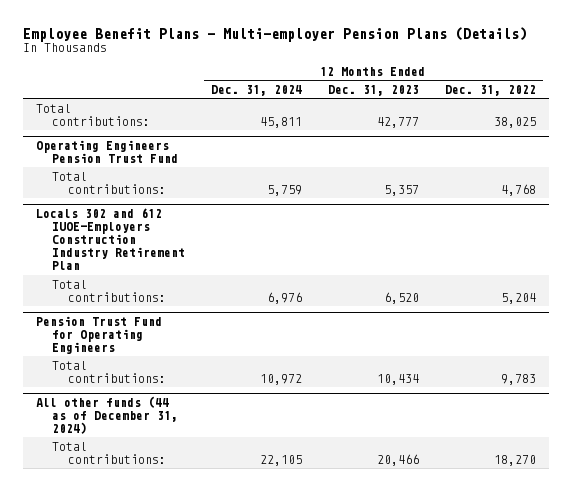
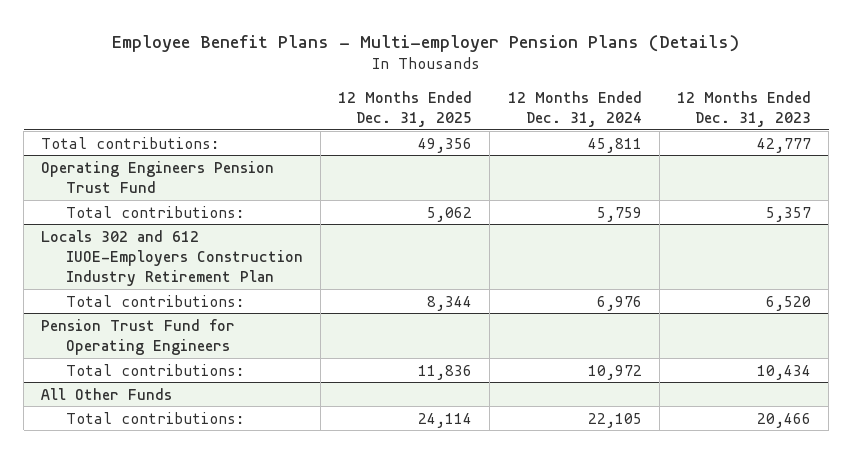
- | 12 Months Ended Dec. 31, 2024 | 12 Months Ended Dec. 31, 2023 | 12 Months Ended Dec. 31, 2022
+ | 12 Months Ended Dec. 31, 2025 | 12 Months Ended Dec. 31, 2024 | 12 Months Ended Dec. 31, 2023
- All other funds (44 as of December 31, 2024)
+ All Other Funds

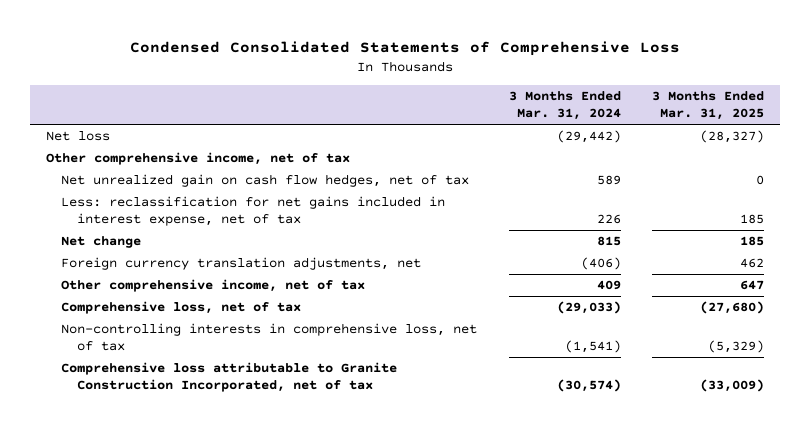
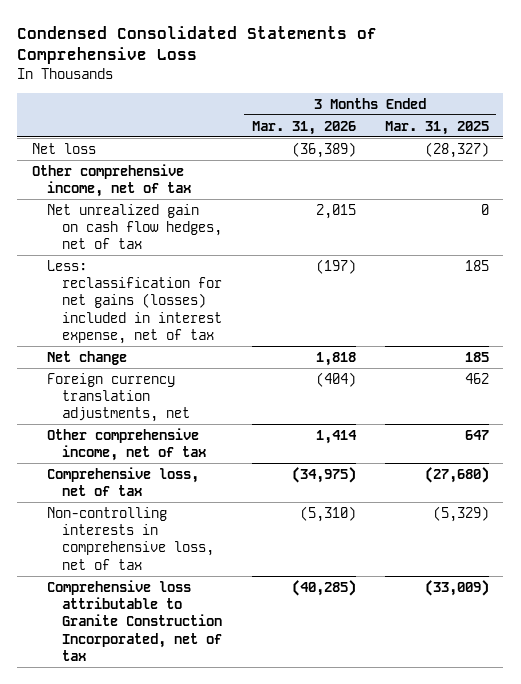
- | 3 Months Ended Mar. 31, 2024 | 3 Months Ended Mar. 31, 2025
+ | 3 Months Ended Mar. 31, 2026 | 3 Months Ended Mar. 31, 2025
- Less: reclassification for net gains included in interest expense, net of tax | 226 | 185
+ Less: reclassification for net gains (losses) included in interest expense, net of tax | (197) | 185

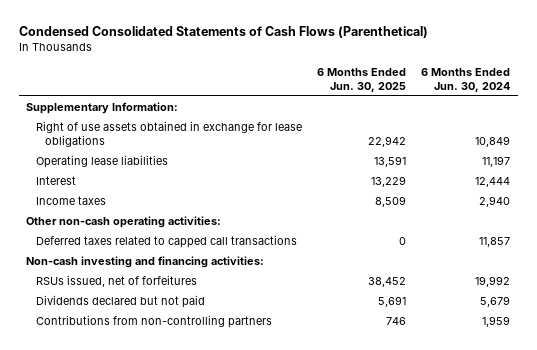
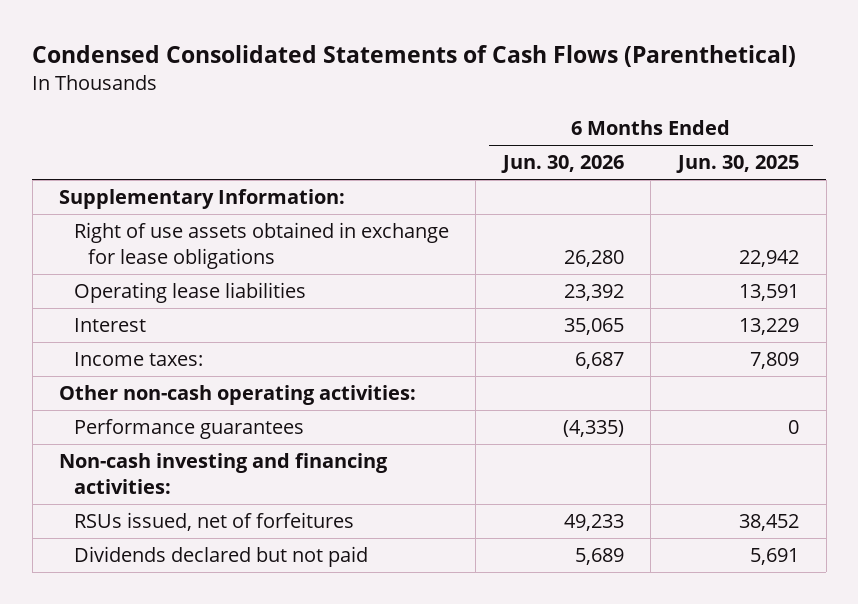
- | 6 Months Ended Jun. 30, 2025 | 6 Months Ended Jun. 30, 2024
+ | 6 Months Ended Jun. 30, 2026 | 6 Months Ended Jun. 30, 2025
- Income taxes | 8,509 | 2,940
+ Income taxes: | 6,687 | 7,809
- Deferred taxes related to capped call transactions | 0 | 11,857
+ Performance guarantees | (4,335) | 0
- Contributions from non-controlling partners | 746 | 1,959

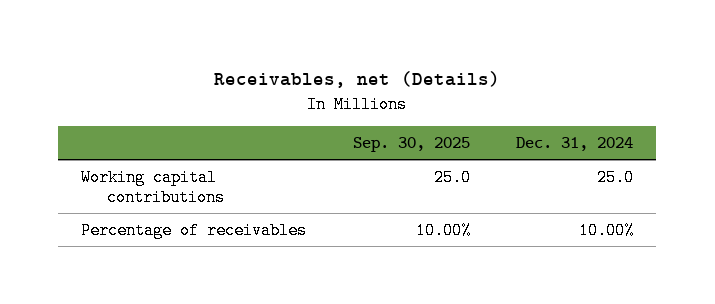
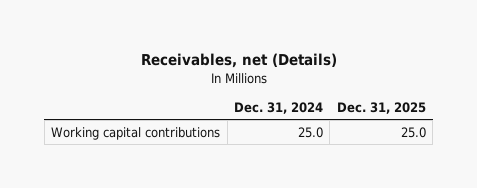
- | Sep. 30, 2025 | Dec. 31, 2024
+ | Dec. 31, 2024 | Dec. 31, 2025
- Percentage of receivables | 10.00% | 10.00%

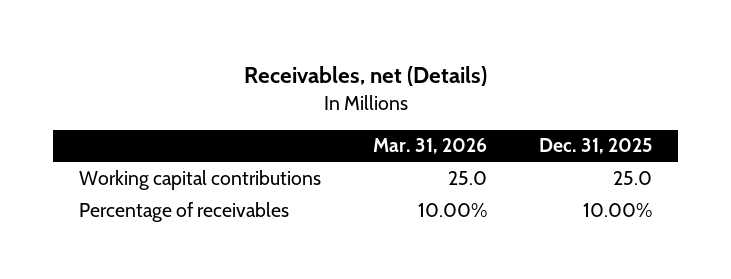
- | Dec. 31, 2024 | Dec. 31, 2025
+ | Mar. 31, 2026 | Dec. 31, 2025
+ Percentage of receivables | 10.00% | 10.00%

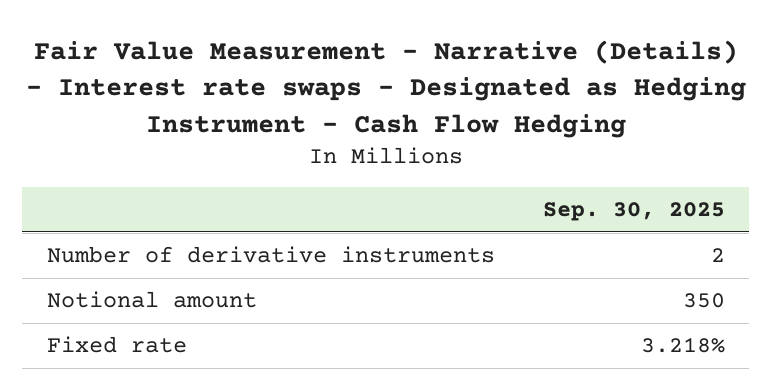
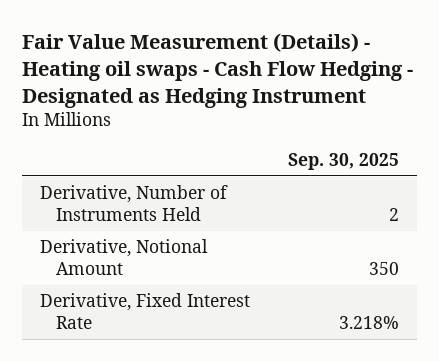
- Fair Value Measurement - Narrative (Details) - Interest rate swaps - Designated as Hedging Instrument - Cash Flow Hedging
+ Fair Value Measurement (Details) - Heating oil swaps - Cash Flow Hedging - Designated as Hedging Instrument
- Number of derivative instruments | 2
- Notional amount | 350
- Fixed rate | 3.218%
+ Derivative, Number of Instruments Held | 2
+ Derivative, Notional Amount | 350
+ Derivative, Fixed Interest Rate | 3.218%

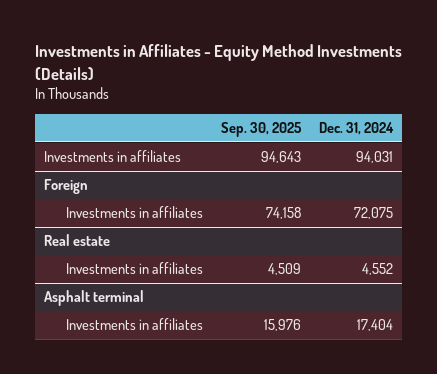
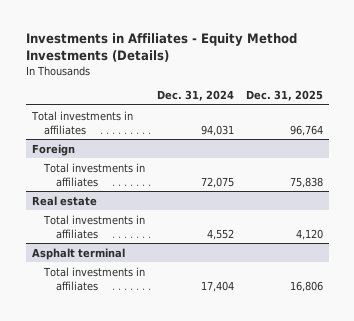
- | Sep. 30, 2025 | Dec. 31, 2024
+ | Dec. 31, 2024 | Dec. 31, 2025
- Investments in affiliates | 94,643 | 94,031
+ Total investments in affiliates | 94,031 | 96,764
@ Foreign
- Investments in affiliates | 74,158 | 72,075
+ Total investments in affiliates | 72,075 | 75,838
@ Real estate
- Investments in affiliates | 4,509 | 4,552
+ Total investments in affiliates | 4,552 | 4,120
@ Asphalt terminal
- Investments in affiliates | 15,976 | 17,404
+ Total investments in affiliates | 17,404 | 16,806

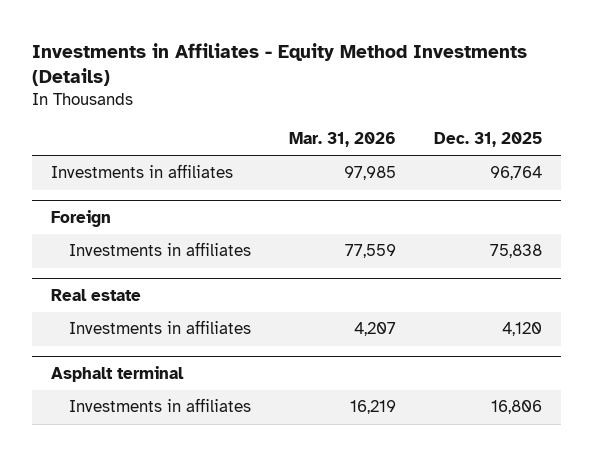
- | Dec. 31, 2024 | Dec. 31, 2025
+ | Mar. 31, 2026 | Dec. 31, 2025
- Total investments in affiliates | 94,031 | 96,764
+ Investments in affiliates | 97,985 | 96,764
@ Foreign
- Total investments in affiliates | 72,075 | 75,838
+ Investments in affiliates | 77,559 | 75,838
@ Real estate
- Total investments in affiliates | 4,552 | 4,120
+ Investments in affiliates | 4,207 | 4,120
@ Asphalt terminal
- Total investments in affiliates | 17,404 | 16,806
+ Investments in affiliates | 16,219 | 16,806

